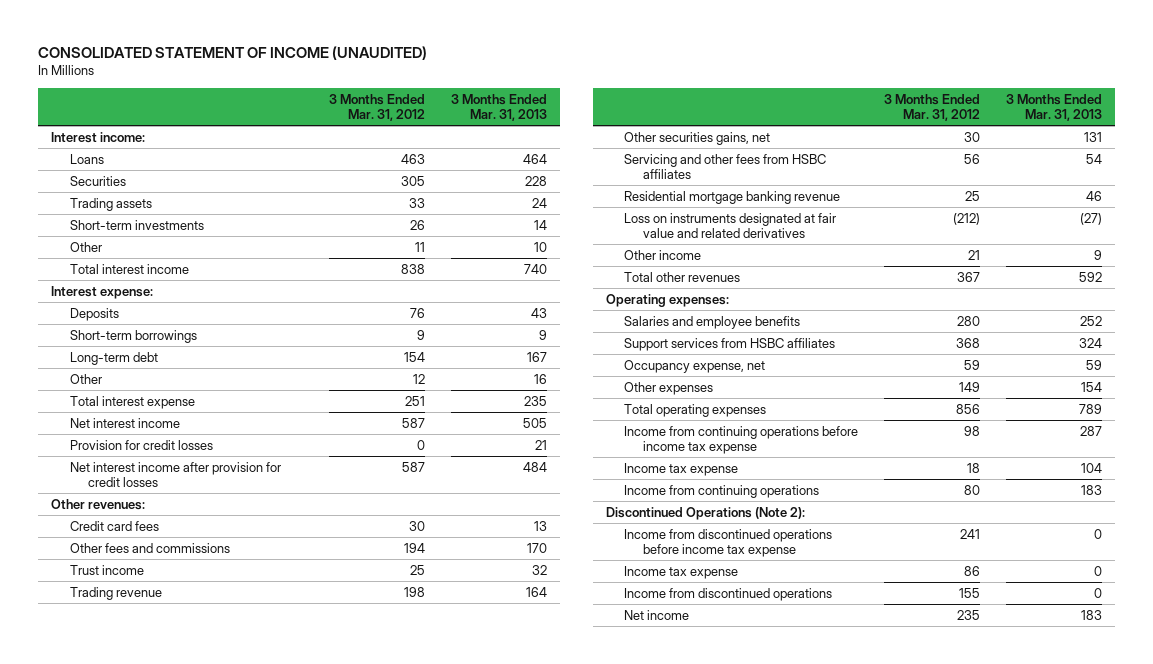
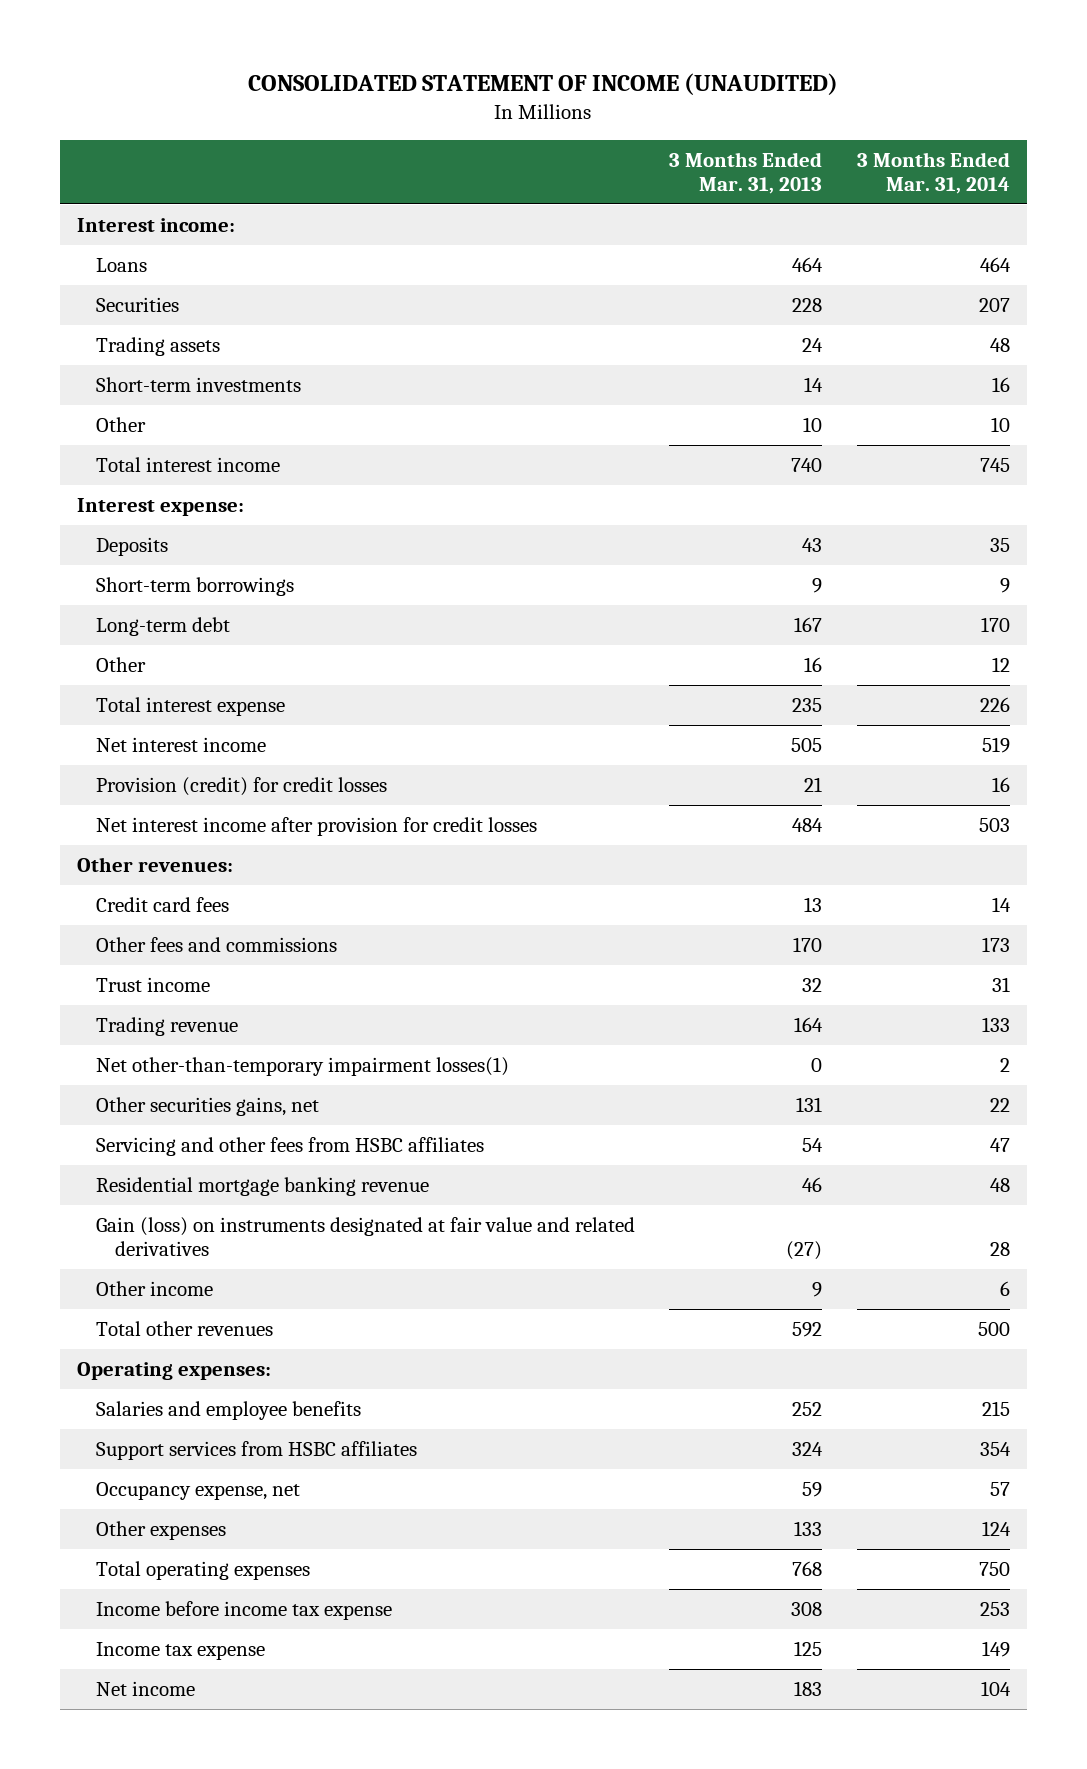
- | 3 Months Ended Mar. 31, 2012 | 3 Months Ended Mar. 31, 2013
+ | 3 Months Ended Mar. 31, 2013 | 3 Months Ended Mar. 31, 2014
- Provision for credit losses | 0 | 21
+ Provision (credit) for credit losses | 21 | 16
+ Net other-than-temporary impairment losses(1) | 0 | 2
- Loss on instruments designated at fair value and related derivatives | (212) | (27)
+ Gain (loss) on instruments designated at fair value and related derivatives | (27) | 28
- Other expenses | 149 | 154
- Total operating expenses | 856 | 789
- Income from continuing operations before income tax expense | 98 | 287
- Income tax expense | 18 | 104
- Income from continuing operations | 80 | 183
- Discontinued Operations (Note 2):
- Income from discontinued operations before income tax expense | 241 | 0
- Income tax expense | 86 | 0
- Income from discontinued operations | 155 | 0
+ Other expenses | 133 | 124
+ Total operating expenses | 768 | 750
+ Income before income tax expense | 308 | 253
+ Income tax expense | 125 | 149

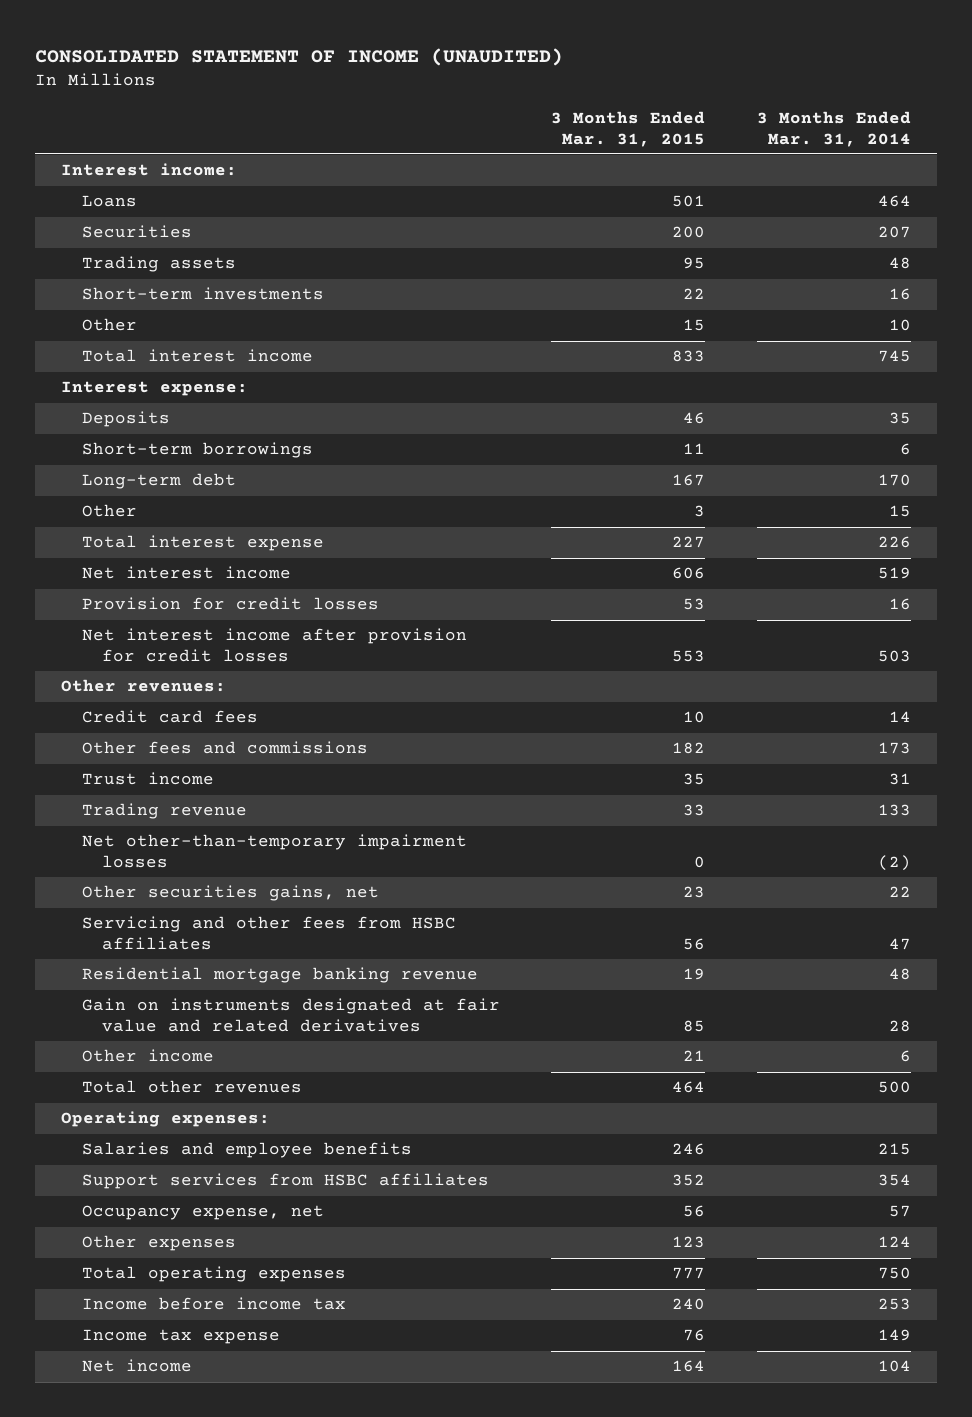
- | 3 Months Ended Mar. 31, 2013 | 3 Months Ended Mar. 31, 2014
+ | 3 Months Ended Mar. 31, 2015 | 3 Months Ended Mar. 31, 2014
- Short-term borrowings | 9 | 9
+ Short-term borrowings | 11 | 6
- Other | 16 | 12
+ Other | 3 | 15
- Provision (credit) for credit losses | 21 | 16
+ Provision for credit losses | 53 | 16
- Net other-than-temporary impairment losses(1) | 0 | 2
+ Net other-than-temporary impairment losses | 0 | (2)
- Gain (loss) on instruments designated at fair value and related derivatives | (27) | 28
+ Gain on instruments designated at fair value and related derivatives | 85 | 28
- Income before income tax expense | 308 | 253
+ Income before income tax | 240 | 253

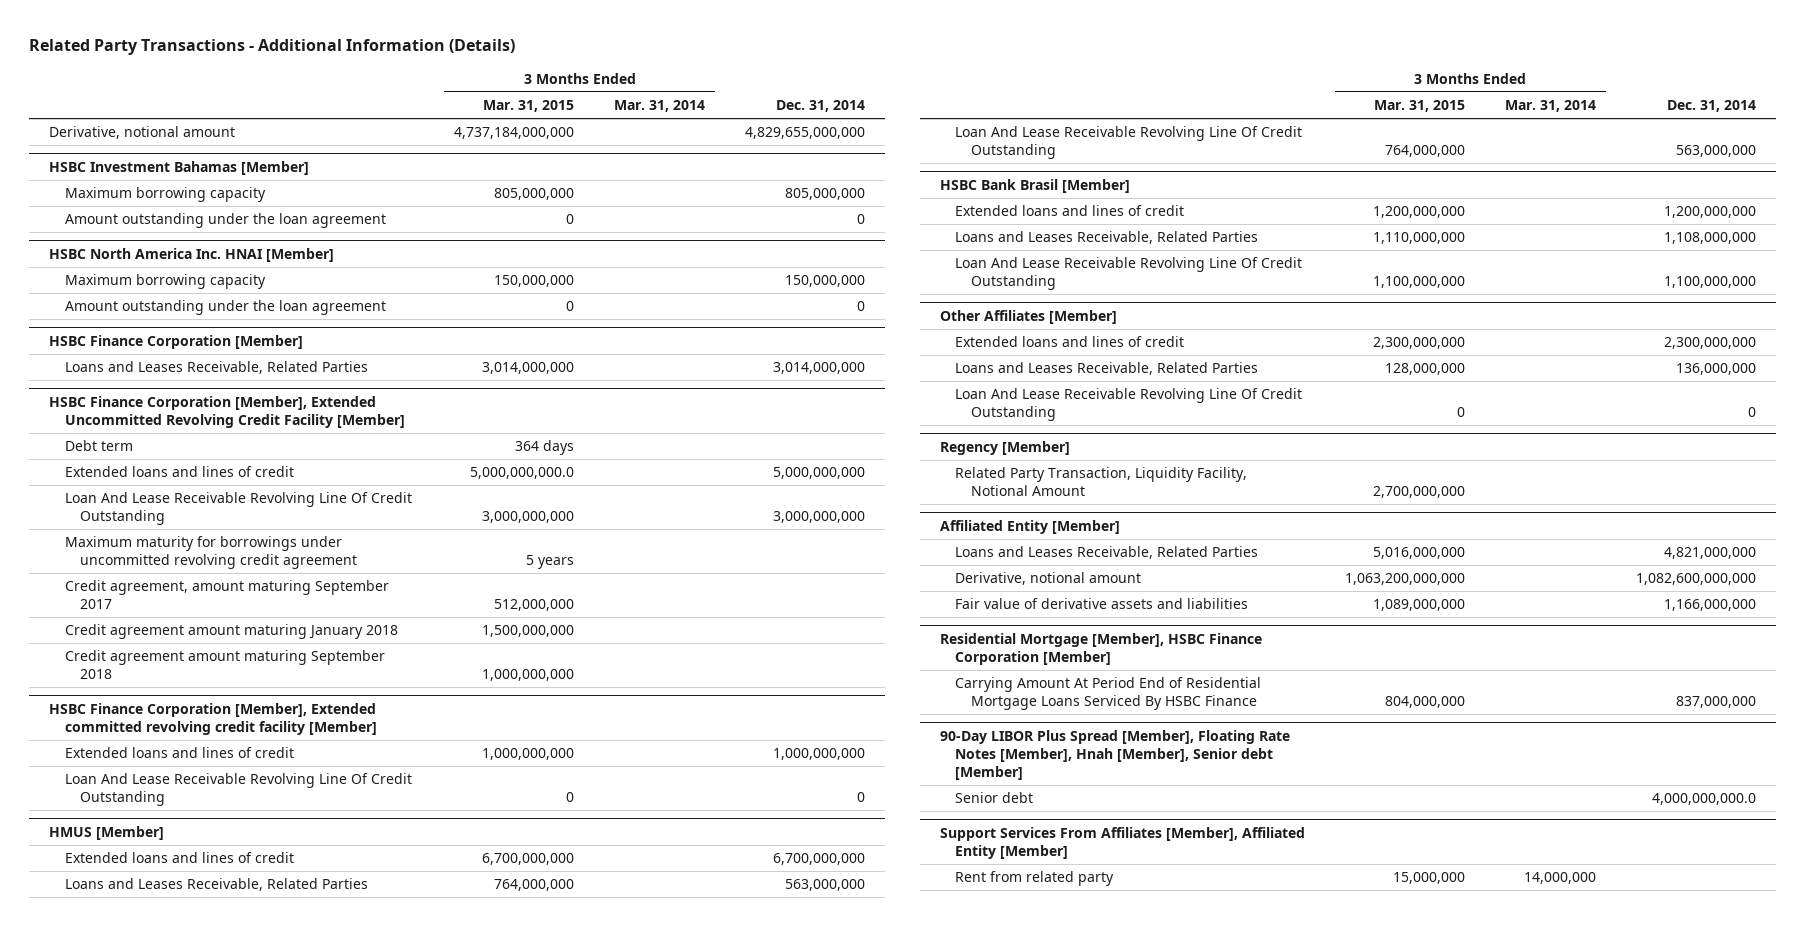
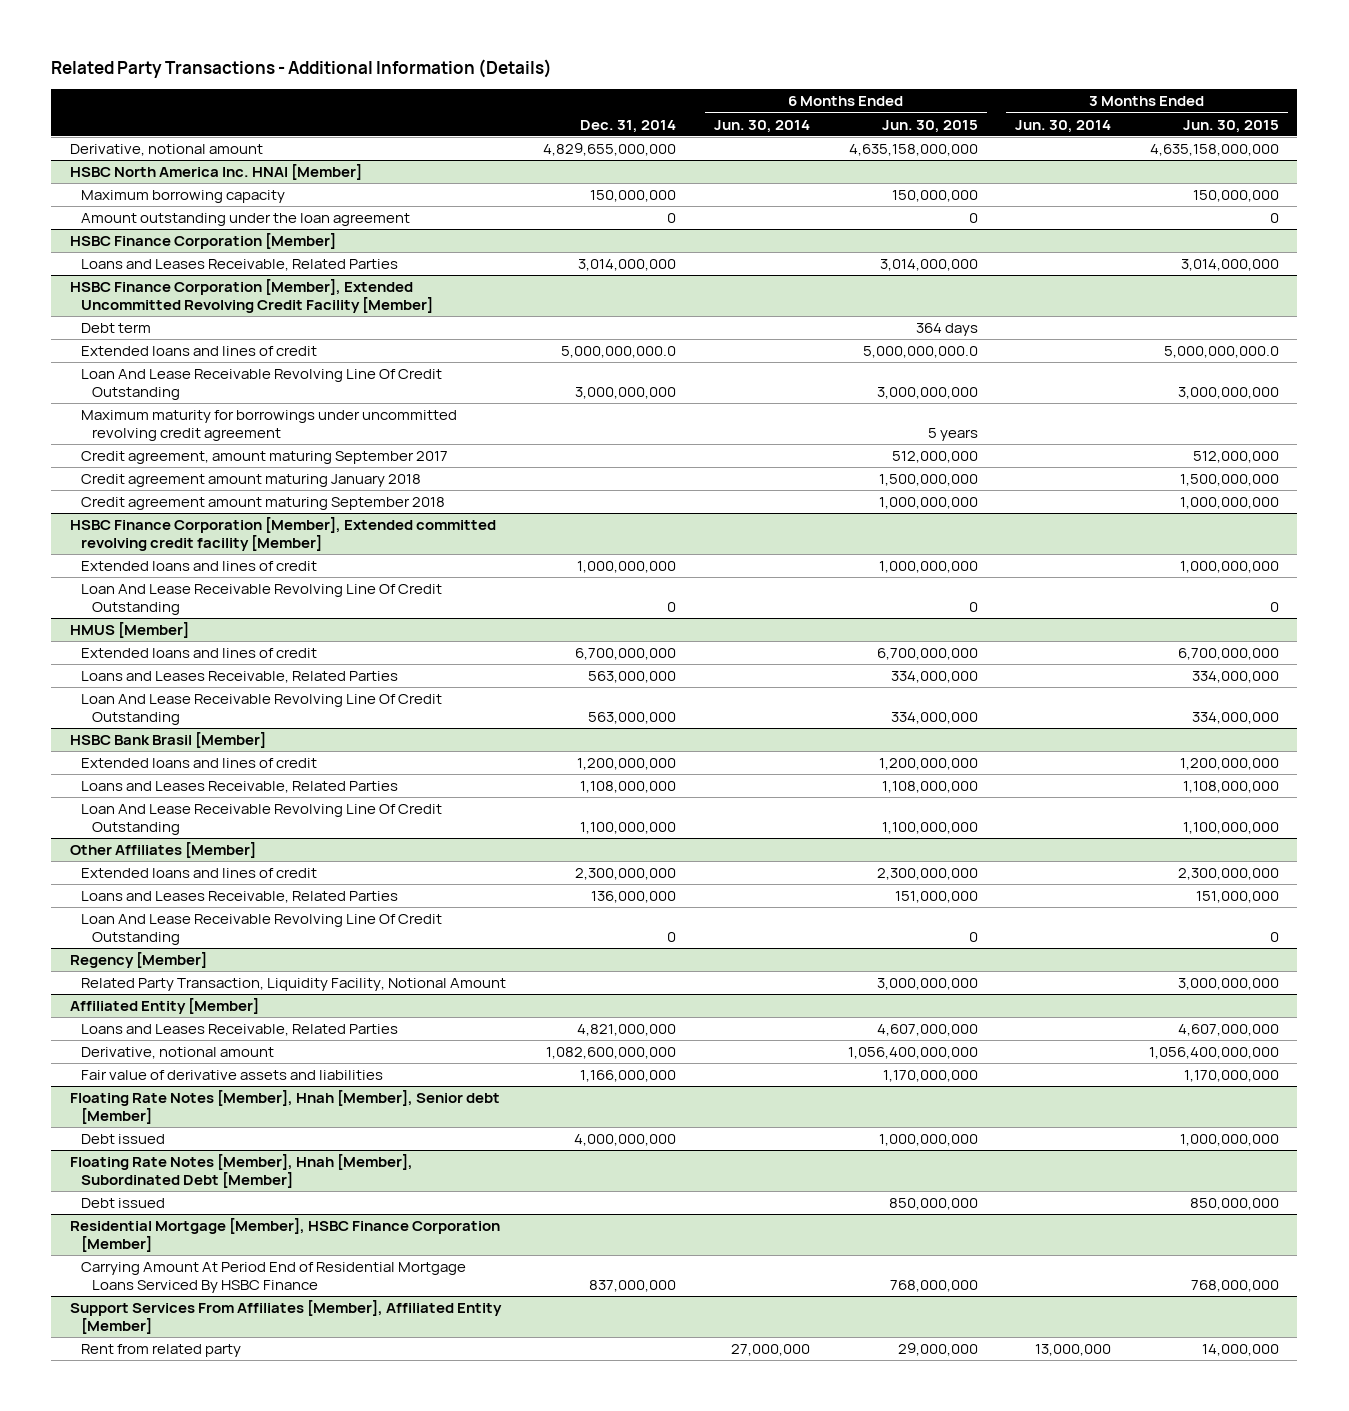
- | 3 Months Ended Mar. 31, 2015 | 3 Months Ended Mar. 31, 2014 | Dec. 31, 2014
+ | Dec. 31, 2014 | 6 Months Ended Jun. 30, 2014 | 6 Months Ended Jun. 30, 2015 | 3 Months Ended Jun. 30, 2014 | 3 Months Ended Jun. 30, 2015
- HSBC Investment Bahamas [Member]
- Maximum borrowing capacity | 805,000,000 | | 805,000,000
- Amount outstanding under the loan agreement | 0 | | 0
@ HSBC Finance Corporation [Member], Extended Uncommitted Revolving Credit Facility [Member]
- Extended loans and lines of credit | 5,000,000,000.0 | | 5,000,000,000
+ Extended loans and lines of credit | 5,000,000,000.0 | | 5,000,000,000.0 | | 5,000,000,000.0
+ Floating Rate Notes [Member], Hnah [Member], Senior debt [Member]
+ Debt issued | 4,000,000,000 | | 1,000,000,000 | | 1,000,000,000
+ Floating Rate Notes [Member], Hnah [Member], Subordinated Debt [Member]
+ Debt issued | | | 850,000,000 | | 850,000,000
- 90-Day LIBOR Plus Spread [Member], Floating Rate Notes [Member], Hnah [Member], Senior debt [Member]
- Senior debt | | | 4,000,000,000.0

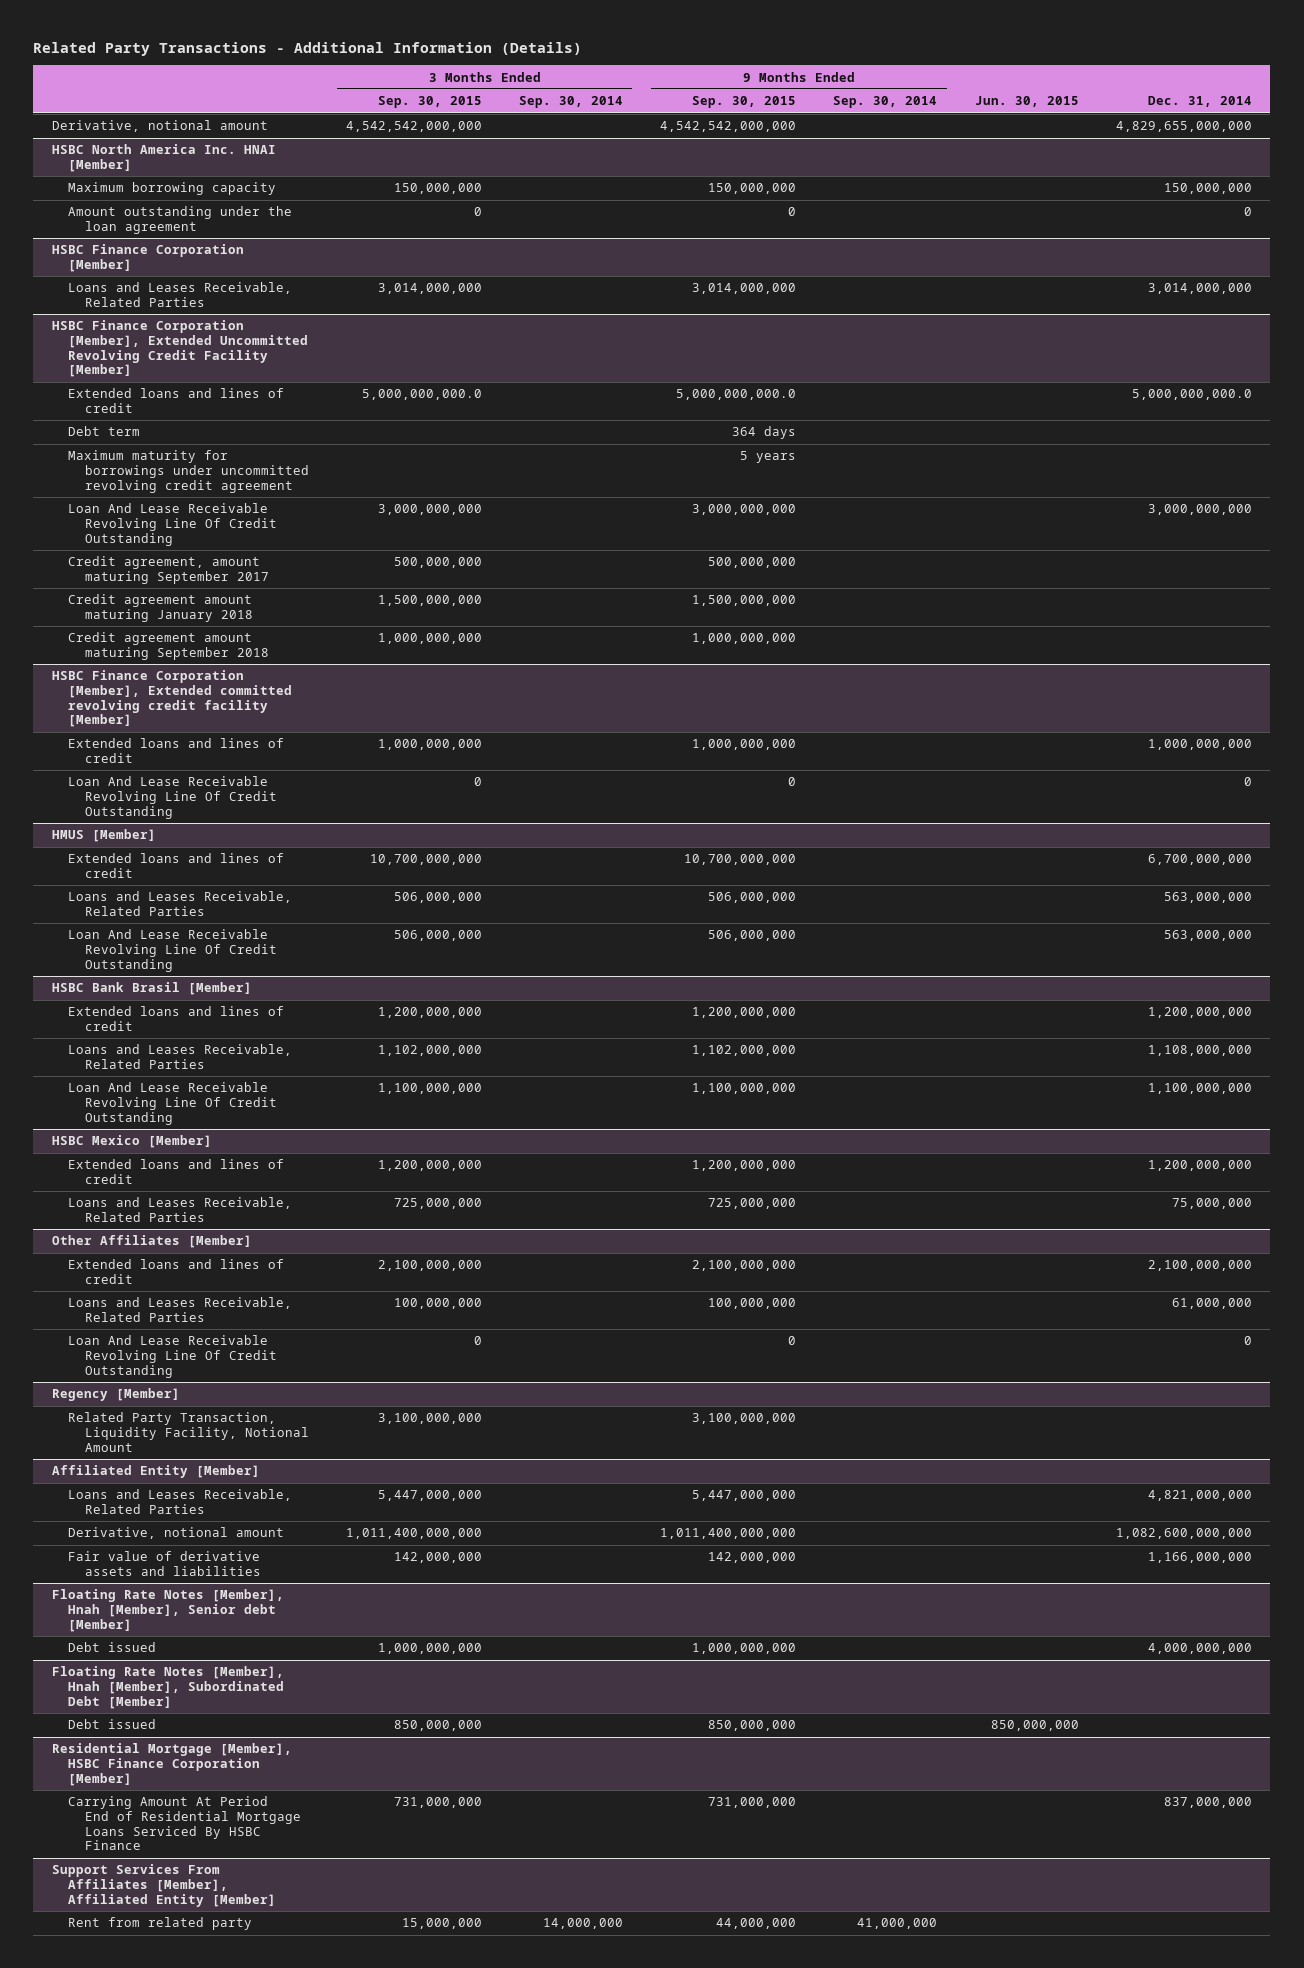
- | Dec. 31, 2014 | 6 Months Ended Jun. 30, 2014 | 6 Months Ended Jun. 30, 2015 | 3 Months Ended Jun. 30, 2014 | 3 Months Ended Jun. 30, 2015
+ | 3 Months Ended Sep. 30, 2015 | 3 Months Ended Sep. 30, 2014 | 9 Months Ended Sep. 30, 2015 | 9 Months Ended Sep. 30, 2014 | Jun. 30, 2015 | Dec. 31, 2014
@ HSBC Finance Corporation [Member], Extended Uncommitted Revolving Credit Facility [Member]
moved down: Debt term | | | 364 days | | |
moved down: Loan And Lease Receivable Revolving Line Of Credit Outstanding | 3,000,000,000 | | 3,000,000,000 | | | 3,000,000,000
+ HSBC Mexico [Member]
+ Extended loans and lines of credit | 1,200,000,000 | | 1,200,000,000 | | | 1,200,000,000
+ Loans and Leases Receivable, Related Parties | 725,000,000 | | 725,000,000 | | | 75,000,000
@ Other Affiliates [Member]
- Extended loans and lines of credit | 2,300,000,000 | | 2,300,000,000 | | 2,300,000,000
- Loans and Leases Receivable, Related Parties | 136,000,000 | | 151,000,000 | | 151,000,000
+ Extended loans and lines of credit | 2,100,000,000 | | 2,100,000,000 | | | 2,100,000,000
+ Loans and Leases Receivable, Related Parties | 100,000,000 | | 100,000,000 | | | 61,000,000

